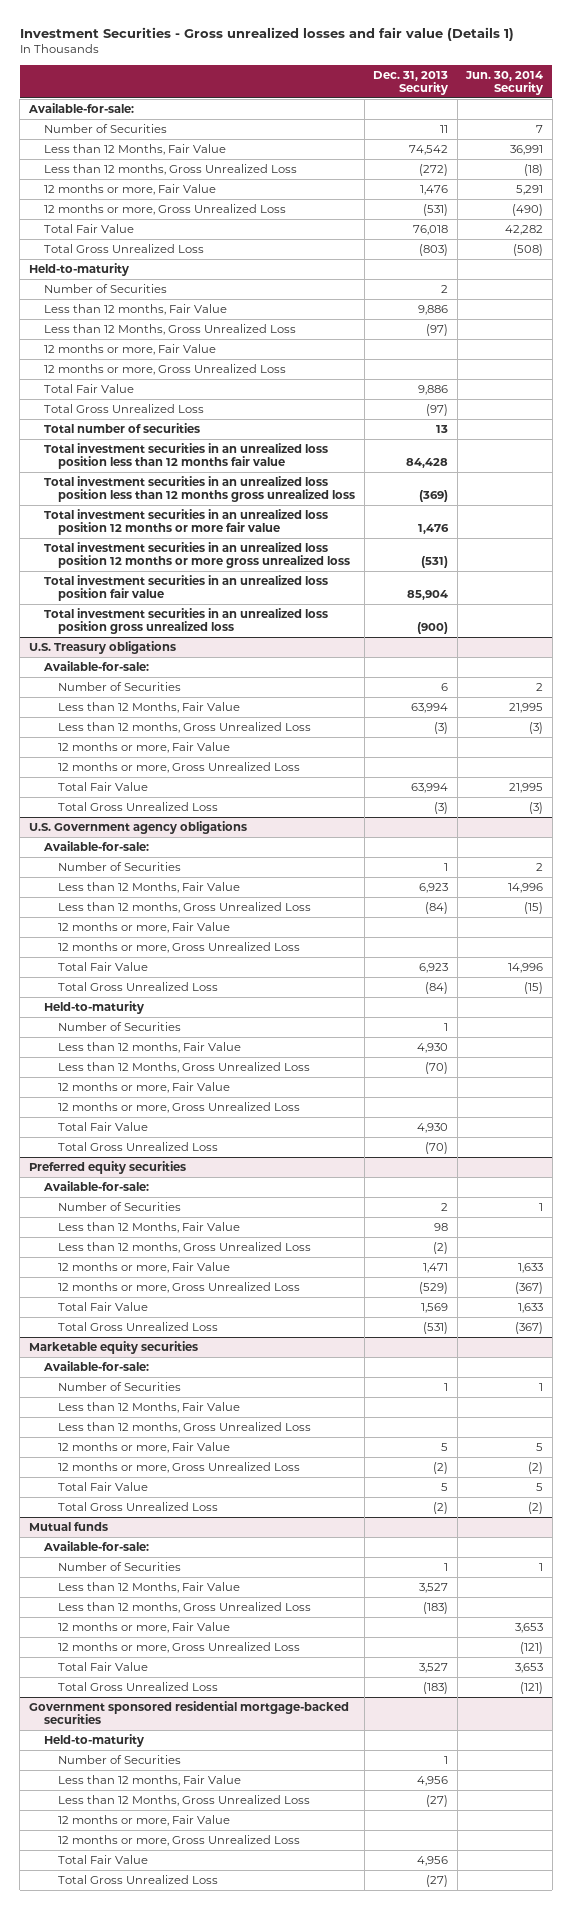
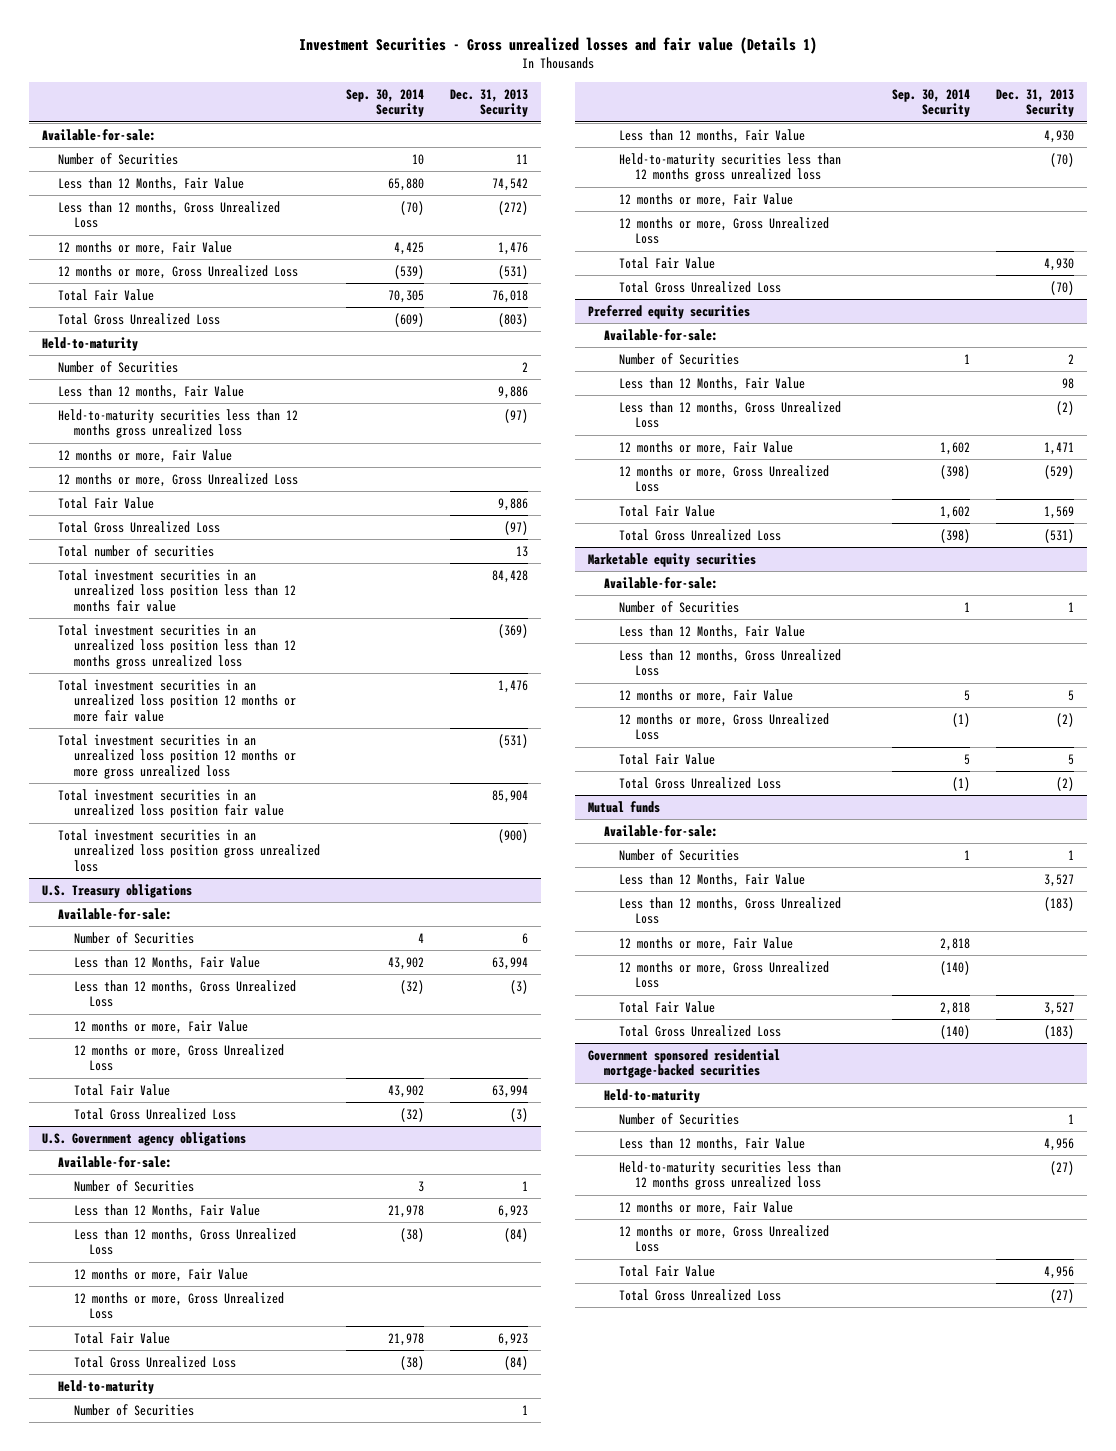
- | Dec. 31, 2013 Security | Jun. 30, 2014 Security
+ | Sep. 30, 2014 Security | Dec. 31, 2013 Security
- Less than 12 Months, Gross Unrealized Loss | (97) |
+ Held-to-maturity securities less than 12 months gross unrealized loss | | (97)
@ U.S. Government agency obligations
- Less than 12 Months, Gross Unrealized Loss | (70) |
+ Held-to-maturity securities less than 12 months gross unrealized loss | | (70)
@ Government sponsored residential mortgage-backed securities
- Less than 12 Months, Gross Unrealized Loss | (27) |
+ Held-to-maturity securities less than 12 months gross unrealized loss | | (27)

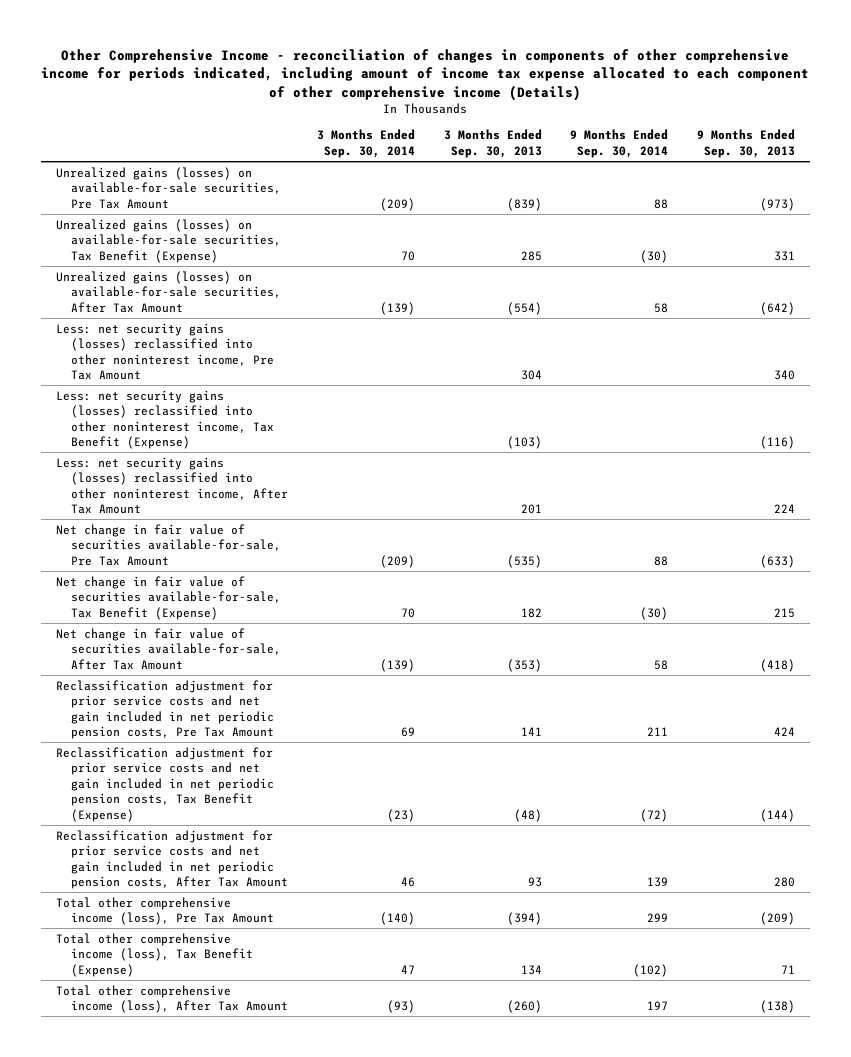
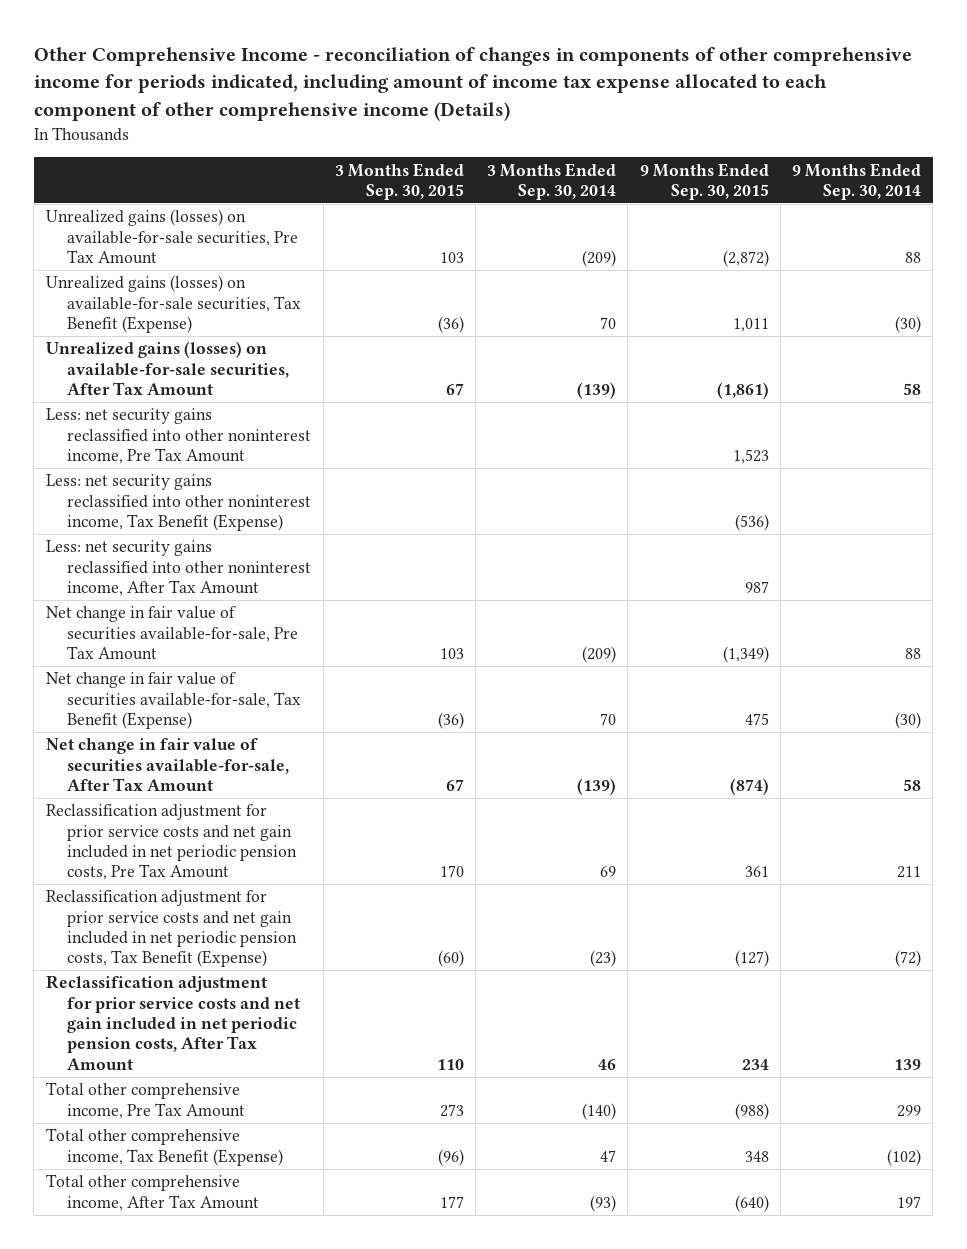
- | 3 Months Ended Sep. 30, 2014 | 3 Months Ended Sep. 30, 2013 | 9 Months Ended Sep. 30, 2014 | 9 Months Ended Sep. 30, 2013
+ | 3 Months Ended Sep. 30, 2015 | 3 Months Ended Sep. 30, 2014 | 9 Months Ended Sep. 30, 2015 | 9 Months Ended Sep. 30, 2014
- Less: net security gains (losses) reclassified into other noninterest income, Pre Tax Amount | | 304 | | 340
- Less: net security gains (losses) reclassified into other noninterest income, Tax Benefit (Expense) | | (103) | | (116)
- Less: net security gains (losses) reclassified into other noninterest income, After Tax Amount | | 201 | | 224
+ Less: net security gains reclassified into other noninterest income, Pre Tax Amount | | | 1,523 |
+ Less: net security gains reclassified into other noninterest income, Tax Benefit (Expense) | | | (536) |
+ Less: net security gains reclassified into other noninterest income, After Tax Amount | | | 987 |
- Total other comprehensive income (loss), Pre Tax Amount | (140) | (394) | 299 | (209)
- Total other comprehensive income (loss), Tax Benefit (Expense) | 47 | 134 | (102) | 71
- Total other comprehensive income (loss), After Tax Amount | (93) | (260) | 197 | (138)
+ Total other comprehensive income, Pre Tax Amount | 273 | (140) | (988) | 299
+ Total other comprehensive income, Tax Benefit (Expense) | (96) | 47 | 348 | (102)
+ Total other comprehensive income, After Tax Amount | 177 | (93) | (640) | 197

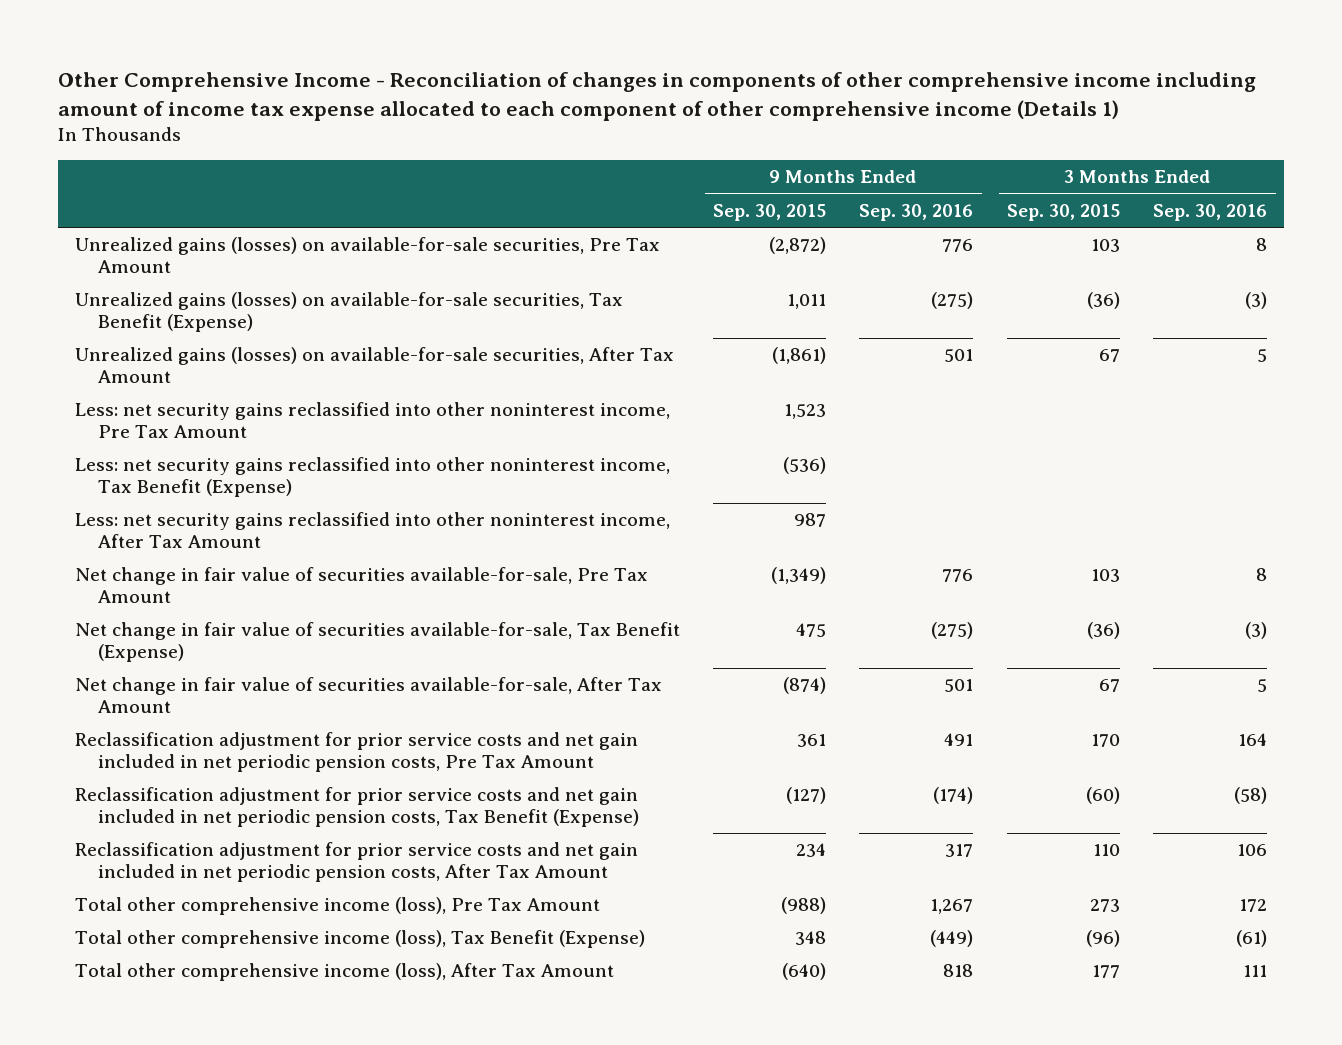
- Other Comprehensive Income - reconciliation of changes in components of other comprehensive income for periods indicated, including amount of income tax expense allocated to each component of other comprehensive income (Details)
+ Other Comprehensive Income - Reconciliation of changes in components of other comprehensive income including amount of income tax expense allocated to each component of other comprehensive income (Details 1)
- | 3 Months Ended Sep. 30, 2015 | 3 Months Ended Sep. 30, 2014 | 9 Months Ended Sep. 30, 2015 | 9 Months Ended Sep. 30, 2014
+ | 9 Months Ended Sep. 30, 2015 | 9 Months Ended Sep. 30, 2016 | 3 Months Ended Sep. 30, 2015 | 3 Months Ended Sep. 30, 2016
- Total other comprehensive income, Pre Tax Amount | 273 | (140) | (988) | 299
- Total other comprehensive income, Tax Benefit (Expense) | (96) | 47 | 348 | (102)
- Total other comprehensive income, After Tax Amount | 177 | (93) | (640) | 197
+ Total other comprehensive income (loss), Pre Tax Amount | (988) | 1,267 | 273 | 172
+ Total other comprehensive income (loss), Tax Benefit (Expense) | 348 | (449) | (96) | (61)
+ Total other comprehensive income (loss), After Tax Amount | (640) | 818 | 177 | 111

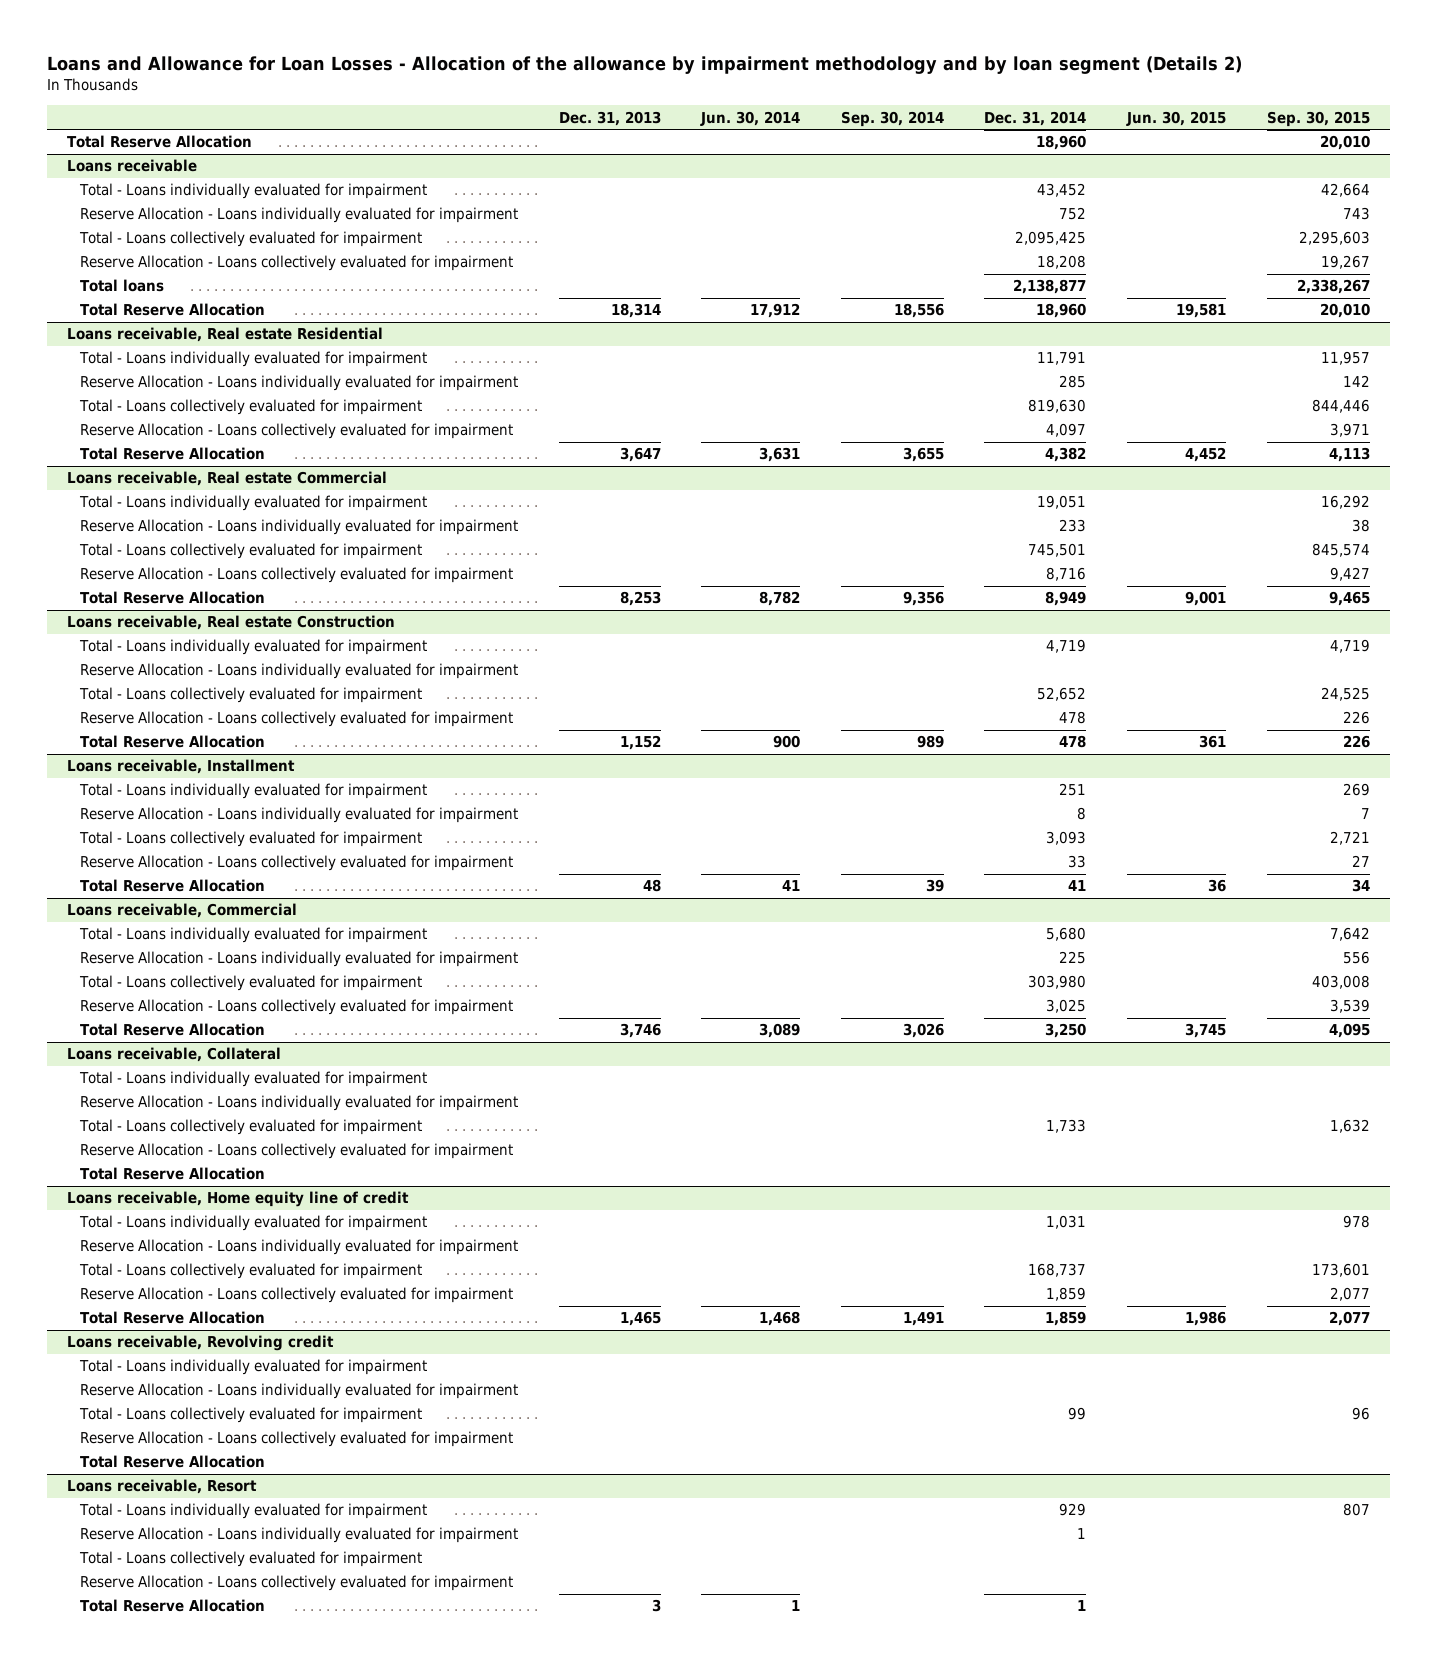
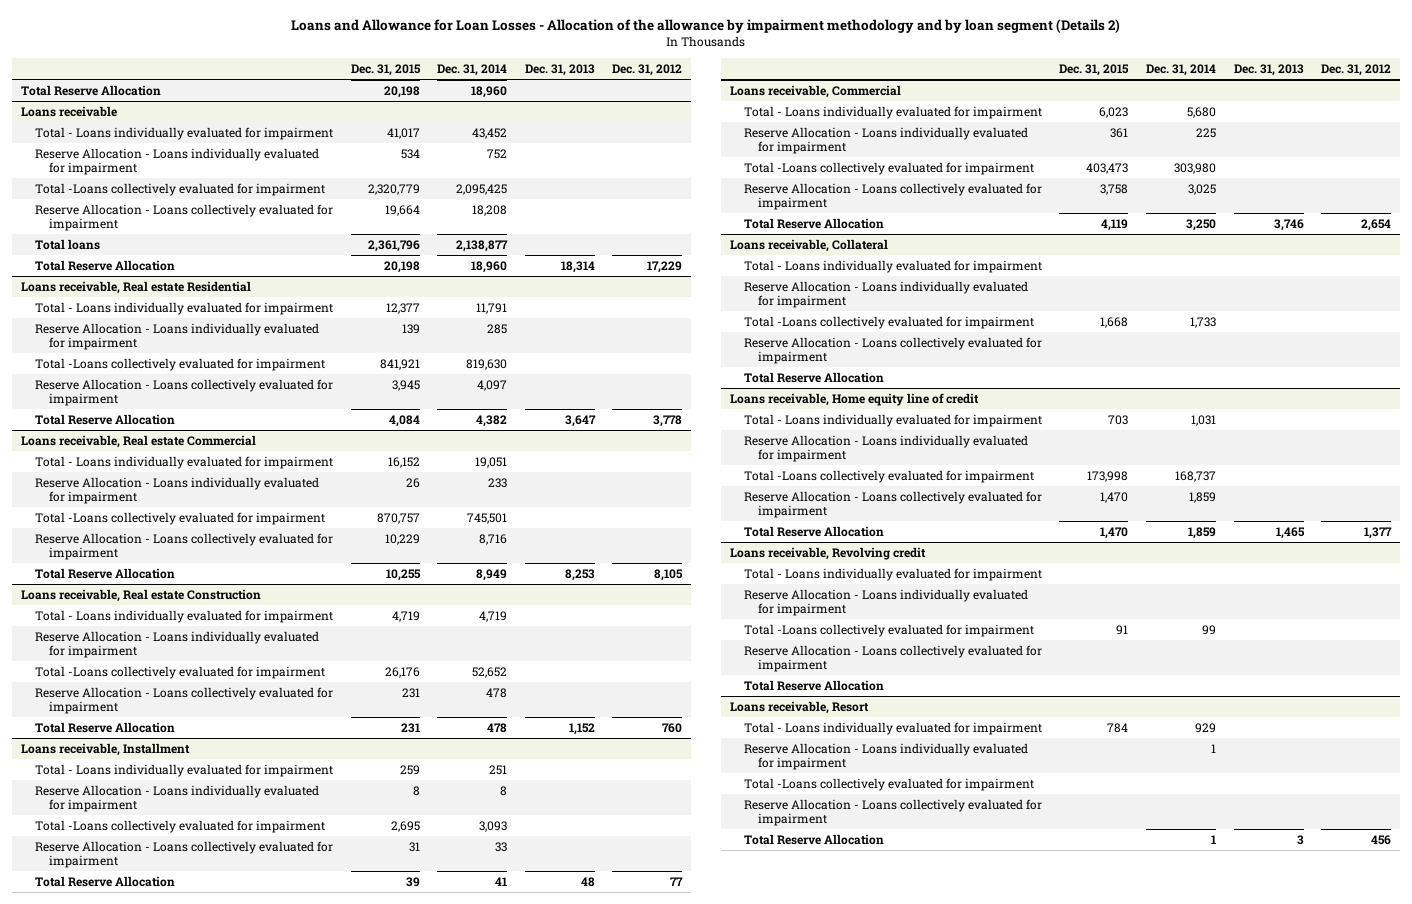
- | Dec. 31, 2013 | Jun. 30, 2014 | Sep. 30, 2014 | Dec. 31, 2014 | Jun. 30, 2015 | Sep. 30, 2015
+ | Dec. 31, 2015 | Dec. 31, 2014 | Dec. 31, 2013 | Dec. 31, 2012
@ Loans receivable
- Total - Loans collectively evaluated for impairment | | | | 2,095,425 | | 2,295,603
+ Total -Loans collectively evaluated for impairment | 2,320,779 | 2,095,425 | |
@ Loans receivable, Real estate Residential
- Total - Loans collectively evaluated for impairment | | | | 819,630 | | 844,446
+ Total -Loans collectively evaluated for impairment | 841,921 | 819,630 | |
@ Loans receivable, Real estate Commercial
- Total - Loans collectively evaluated for impairment | | | | 745,501 | | 845,574
+ Total -Loans collectively evaluated for impairment | 870,757 | 745,501 | |
@ Loans receivable, Real estate Construction
- Total - Loans collectively evaluated for impairment | | | | 52,652 | | 24,525
+ Total -Loans collectively evaluated for impairment | 26,176 | 52,652 | |
@ Loans receivable, Installment
- Total - Loans collectively evaluated for impairment | | | | 3,093 | | 2,721
+ Total -Loans collectively evaluated for impairment | 2,695 | 3,093 | |
@ Loans receivable, Commercial
- Total - Loans collectively evaluated for impairment | | | | 303,980 | | 403,008
+ Total -Loans collectively evaluated for impairment | 403,473 | 303,980 | |
@ Loans receivable, Collateral
- Total - Loans collectively evaluated for impairment | | | | 1,733 | | 1,632
+ Total -Loans collectively evaluated for impairment | 1,668 | 1,733 | |
@ Loans receivable, Home equity line of credit
- Total - Loans collectively evaluated for impairment | | | | 168,737 | | 173,601
+ Total -Loans collectively evaluated for impairment | 173,998 | 168,737 | |
@ Loans receivable, Revolving credit
- Total - Loans collectively evaluated for impairment | | | | 99 | | 96
+ Total -Loans collectively evaluated for impairment | 91 | 99 | |
@ Loans receivable, Resort
- Total - Loans collectively evaluated for impairment
+ Total -Loans collectively evaluated for impairment

